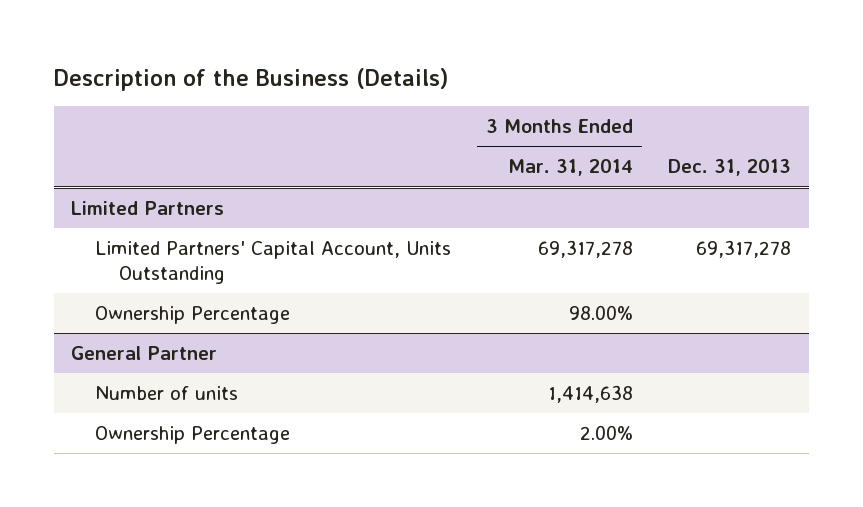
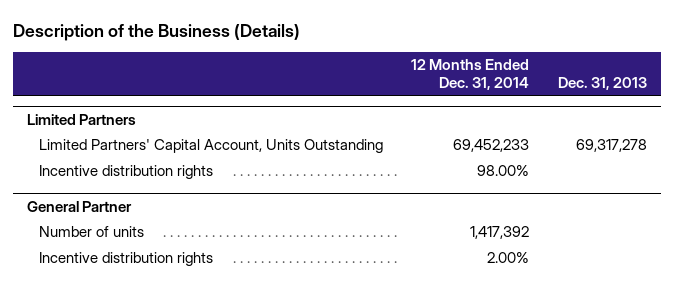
- | 3 Months Ended Mar. 31, 2014 | Dec. 31, 2013
+ | 12 Months Ended Dec. 31, 2014 | Dec. 31, 2013
@ Limited Partners
- Ownership Percentage | 98.00% |
+ Incentive distribution rights | 98.00% |
@ General Partner
- Ownership Percentage | 2.00% |
+ Incentive distribution rights | 2.00% |

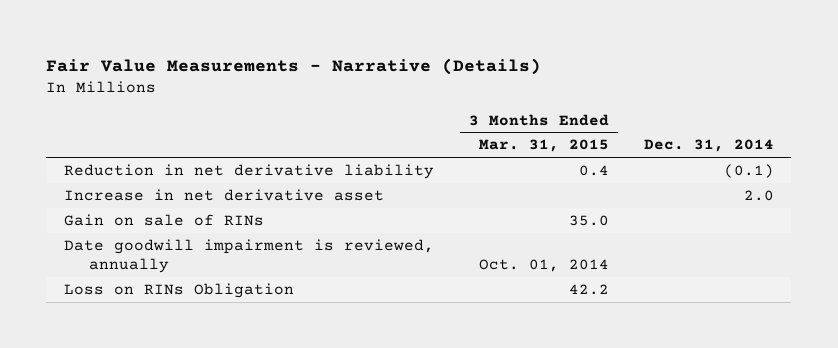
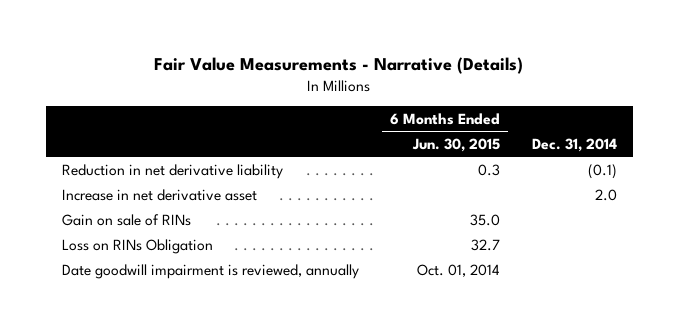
- | 3 Months Ended Mar. 31, 2015 | Dec. 31, 2014
+ | 6 Months Ended Jun. 30, 2015 | Dec. 31, 2014
moved down: Date goodwill impairment is reviewed, annually | Oct. 01, 2014 |

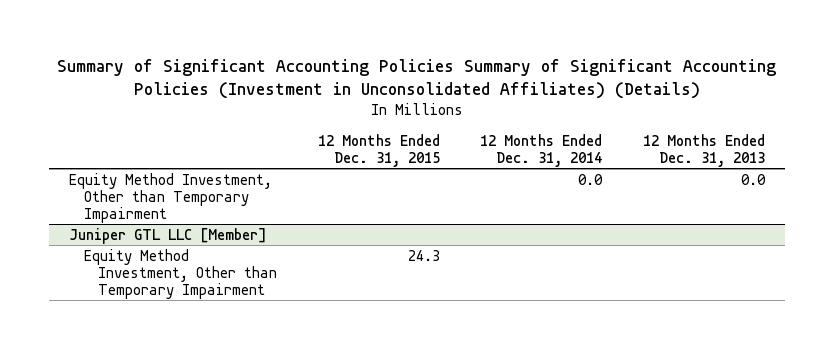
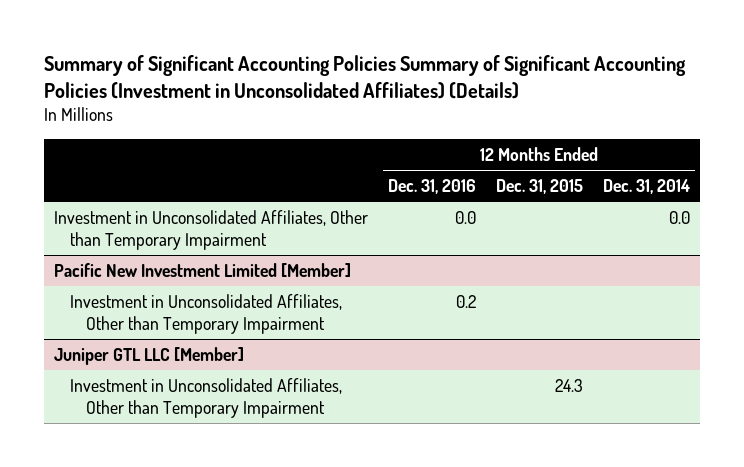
- | 12 Months Ended Dec. 31, 2015 | 12 Months Ended Dec. 31, 2014 | 12 Months Ended Dec. 31, 2013
+ | 12 Months Ended Dec. 31, 2016 | 12 Months Ended Dec. 31, 2015 | 12 Months Ended Dec. 31, 2014
- Equity Method Investment, Other than Temporary Impairment | | 0.0 | 0.0
+ Investment in Unconsolidated Affiliates, Other than Temporary Impairment | 0.0 | | 0.0
+ Pacific New Investment Limited [Member]
+ Investment in Unconsolidated Affiliates, Other than Temporary Impairment | 0.2 | |
@ Juniper GTL LLC [Member]
- Equity Method Investment, Other than Temporary Impairment | 24.3 | |
+ Investment in Unconsolidated Affiliates, Other than Temporary Impairment | | 24.3 |

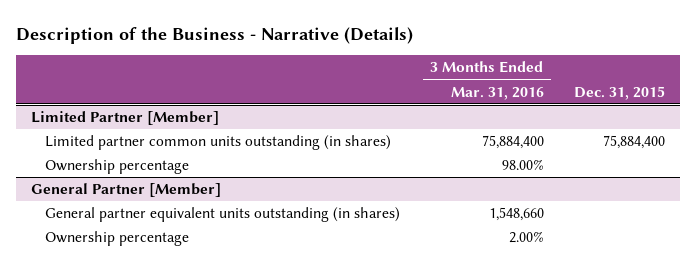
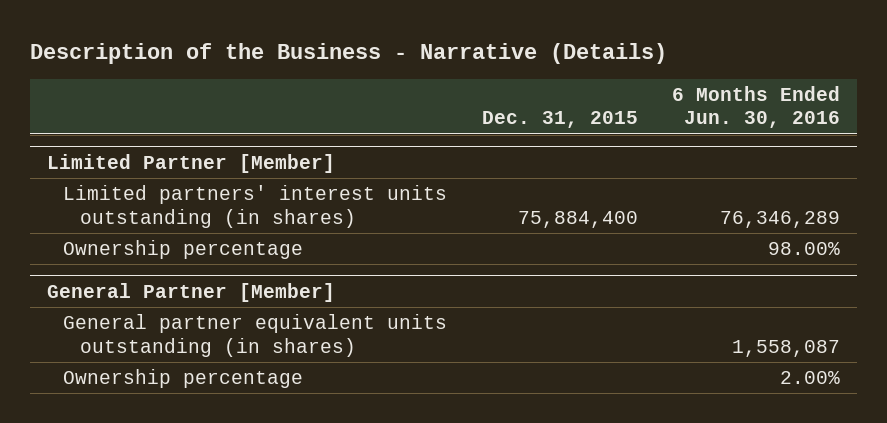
- | 3 Months Ended Mar. 31, 2016 | Dec. 31, 2015
+ | Dec. 31, 2015 | 6 Months Ended Jun. 30, 2016
@ Limited Partner [Member]
- Limited partner common units outstanding (in shares) | 75,884,400 | 75,884,400
+ Limited partners' interest units outstanding (in shares) | 75,884,400 | 76,346,289

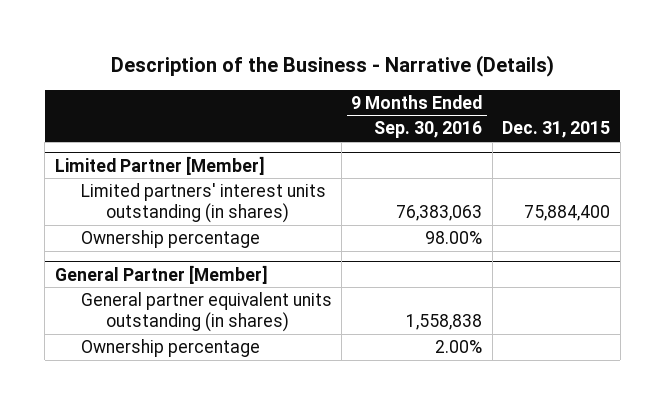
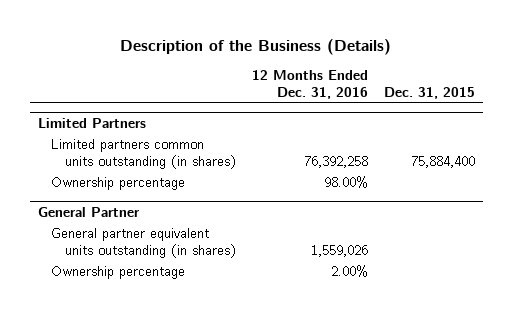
- Description of the Business - Narrative (Details)
+ Description of the Business (Details)
- | 9 Months Ended Sep. 30, 2016 | Dec. 31, 2015
+ | 12 Months Ended Dec. 31, 2016 | Dec. 31, 2015
- Limited Partner [Member]
- Limited partners' interest units outstanding (in shares) | 76,383,063 | 75,884,400
+ Limited Partners
+ Limited partners common units outstanding (in shares) | 76,392,258 | 75,884,400
- General Partner [Member]
+ General Partner

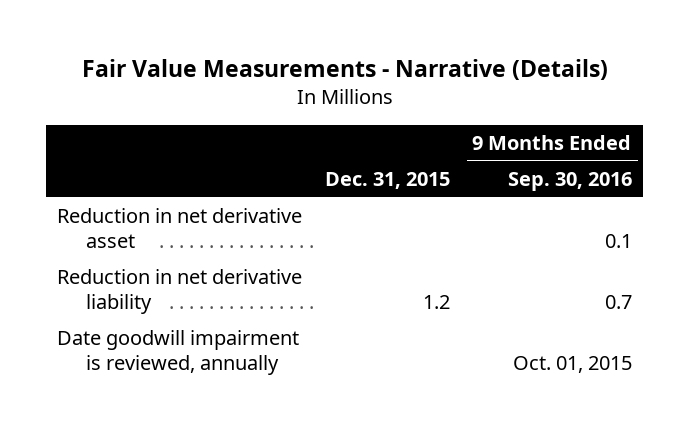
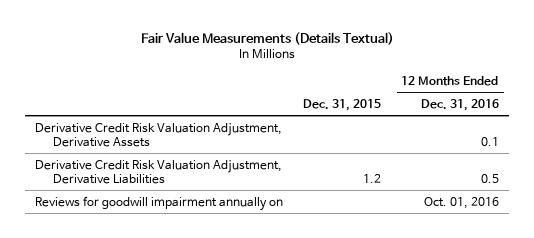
- Fair Value Measurements - Narrative (Details)
+ Fair Value Measurements (Details Textual)
- | Dec. 31, 2015 | 9 Months Ended Sep. 30, 2016
+ | Dec. 31, 2015 | 12 Months Ended Dec. 31, 2016
- Reduction in net derivative asset | | 0.1
- Reduction in net derivative liability | 1.2 | 0.7
- Date goodwill impairment is reviewed, annually | | Oct. 01, 2015
+ Derivative Credit Risk Valuation Adjustment, Derivative Assets | | 0.1
+ Derivative Credit Risk Valuation Adjustment, Derivative Liabilities | 1.2 | 0.5
+ Reviews for goodwill impairment annually on | | Oct. 01, 2016

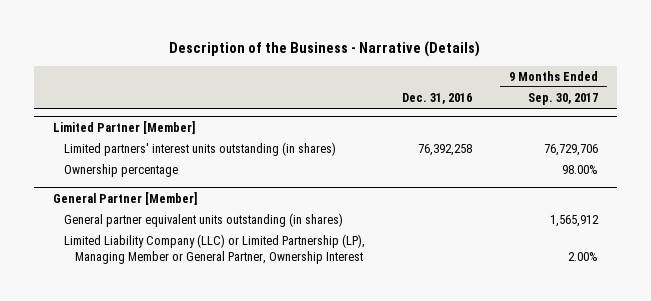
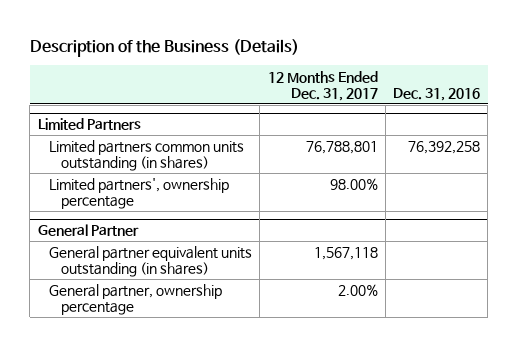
- Description of the Business - Narrative (Details)
+ Description of the Business (Details)
- | Dec. 31, 2016 | 9 Months Ended Sep. 30, 2017
+ | 12 Months Ended Dec. 31, 2017 | Dec. 31, 2016
- Limited Partner [Member]
- Limited partners' interest units outstanding (in shares) | 76,392,258 | 76,729,706
- Ownership percentage | | 98.00%
- General Partner [Member]
+ Limited Partners
+ Limited partners common units outstanding (in shares) | 76,788,801 | 76,392,258
+ Limited partners', ownership percentage | 98.00% |
+ General Partner
- Limited Liability Company (LLC) or Limited Partnership (LP), Managing Member or General Partner, Ownership Interest | | 2.00%
+ General partner, ownership percentage | 2.00% |

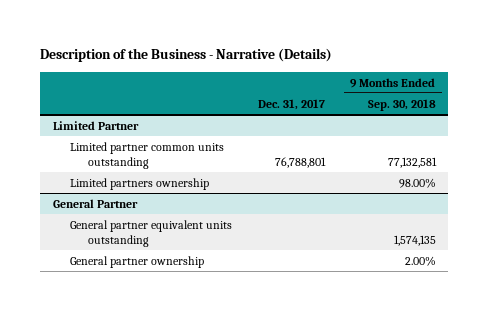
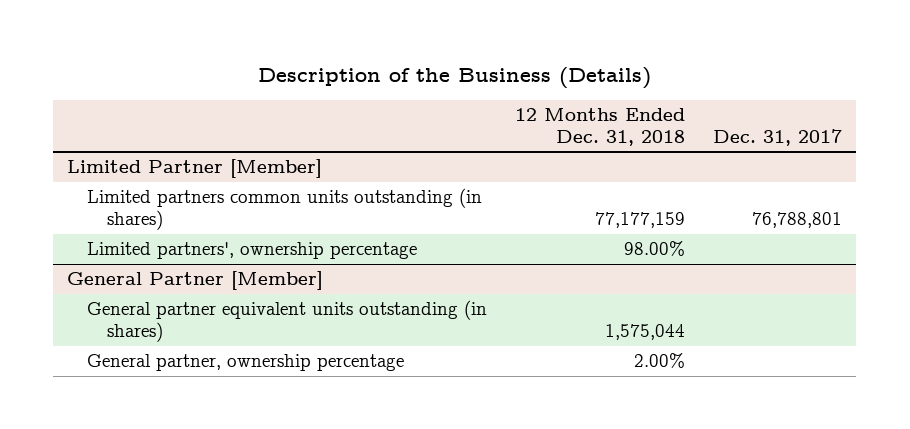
- Description of the Business - Narrative (Details)
+ Description of the Business (Details)
- | Dec. 31, 2017 | 9 Months Ended Sep. 30, 2018
+ | 12 Months Ended Dec. 31, 2018 | Dec. 31, 2017
- Limited Partner
- Limited partner common units outstanding | 76,788,801 | 77,132,581
- Limited partners ownership | | 98.00%
- General Partner
- General partner equivalent units outstanding | | 1,574,135
- General partner ownership | | 2.00%
+ Limited Partner [Member]
+ Limited partners common units outstanding (in shares) | 77,177,159 | 76,788,801
+ Limited partners', ownership percentage | 98.00% |
+ General Partner [Member]
+ General partner equivalent units outstanding (in shares) | 1,575,044 |
+ General partner, ownership percentage | 2.00% |

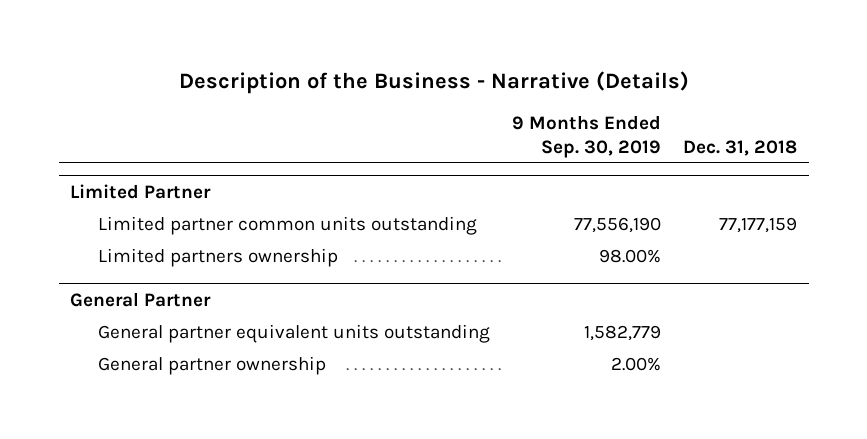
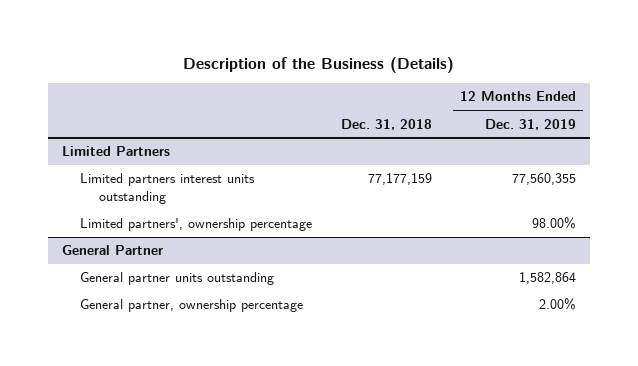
- Description of the Business - Narrative (Details)
+ Description of the Business (Details)
- | 9 Months Ended Sep. 30, 2019 | Dec. 31, 2018
+ | Dec. 31, 2018 | 12 Months Ended Dec. 31, 2019
- Limited Partner
- Limited partner common units outstanding | 77,556,190 | 77,177,159
- Limited partners ownership | 98.00% |
+ Limited Partners
+ Limited partners interest units outstanding | 77,177,159 | 77,560,355
+ Limited partners', ownership percentage | | 98.00%
@ General Partner
- General partner equivalent units outstanding | 1,582,779 |
- General partner ownership | 2.00% |
+ General partner units outstanding | | 1,582,864
+ General partner, ownership percentage | | 2.00%

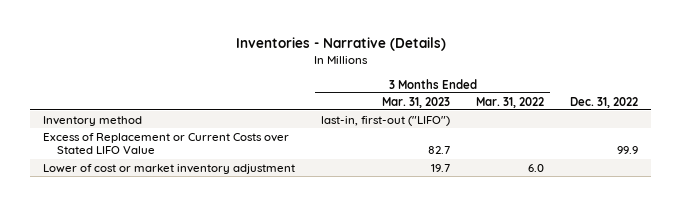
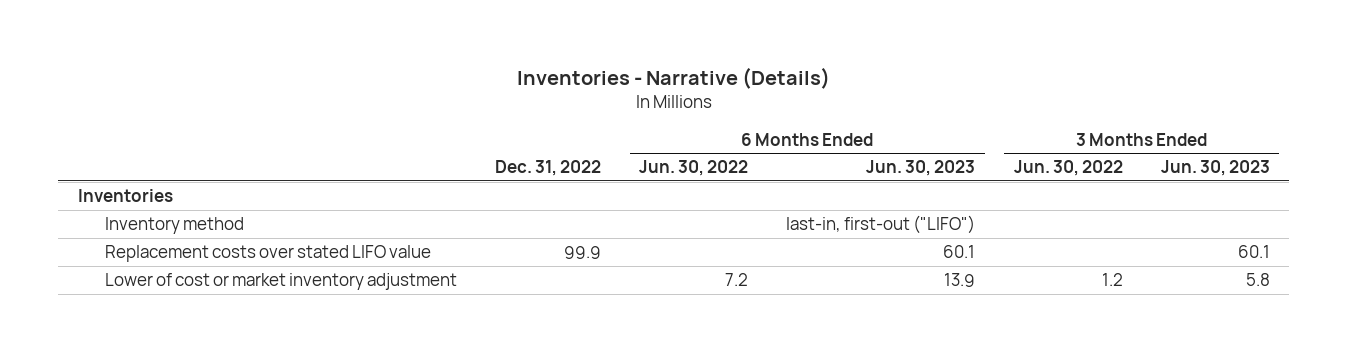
- | 3 Months Ended Mar. 31, 2023 | 3 Months Ended Mar. 31, 2022 | Dec. 31, 2022
+ | Dec. 31, 2022 | 6 Months Ended Jun. 30, 2022 | 6 Months Ended Jun. 30, 2023 | 3 Months Ended Jun. 30, 2022 | 3 Months Ended Jun. 30, 2023
+ Inventories
- Excess of Replacement or Current Costs over Stated LIFO Value | 82.7 | | 99.9
+ Replacement costs over stated LIFO value | 99.9 | | 60.1 | | 60.1

